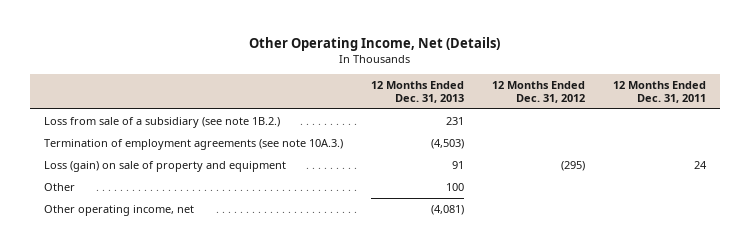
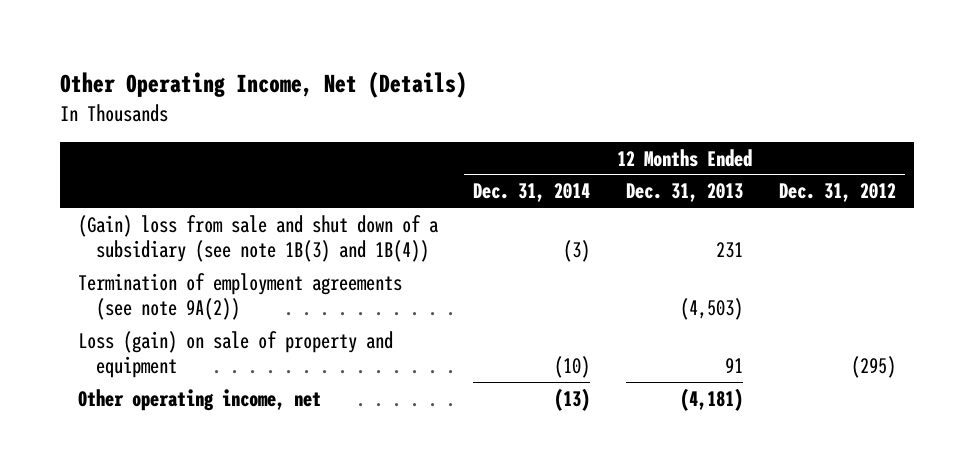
- | 12 Months Ended Dec. 31, 2013 | 12 Months Ended Dec. 31, 2012 | 12 Months Ended Dec. 31, 2011
+ | 12 Months Ended Dec. 31, 2014 | 12 Months Ended Dec. 31, 2013 | 12 Months Ended Dec. 31, 2012
- Loss from sale of a subsidiary (see note 1B.2.) | 231 | |
- Termination of employment agreements (see note 10A.3.) | (4,503) | |
+ (Gain) loss from sale and shut down of a subsidiary (see note 1B(3) and 1B(4)) | (3) | 231 |
+ Termination of employment agreements (see note 9A(2)) | | (4,503) |
- Other | 100 | |
- Other operating income, net | (4,081) | |
+ Other operating income, net | (13) | (4,181) |

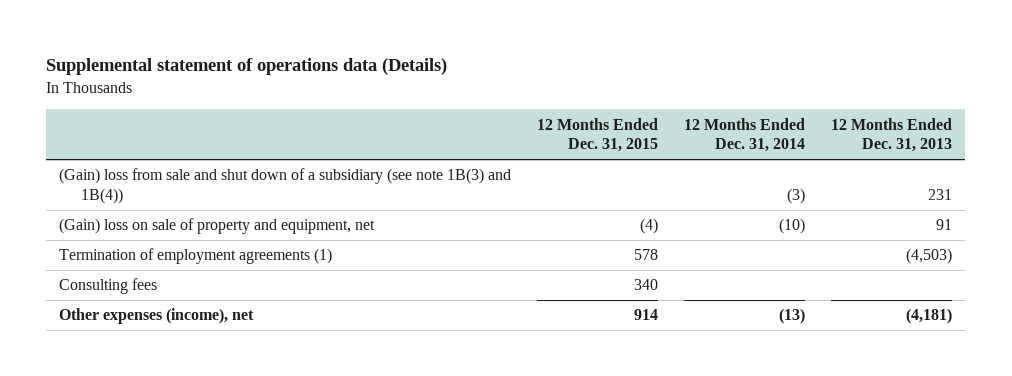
- Other Operating Income, Net (Details)
+ Supplemental statement of operations data (Details)
- | 12 Months Ended Dec. 31, 2014 | 12 Months Ended Dec. 31, 2013 | 12 Months Ended Dec. 31, 2012
+ | 12 Months Ended Dec. 31, 2015 | 12 Months Ended Dec. 31, 2014 | 12 Months Ended Dec. 31, 2013
- Termination of employment agreements (see note 9A(2)) | | (4,503) |
- Loss (gain) on sale of property and equipment | (10) | 91 | (295)
- Other operating income, net | (13) | (4,181) |
+ (Gain) loss on sale of property and equipment, net | (4) | (10) | 91
+ Termination of employment agreements (1) | 578 | | (4,503)
+ Consulting fees | 340 | |
+ Other expenses (income), net | 914 | (13) | (4,181)

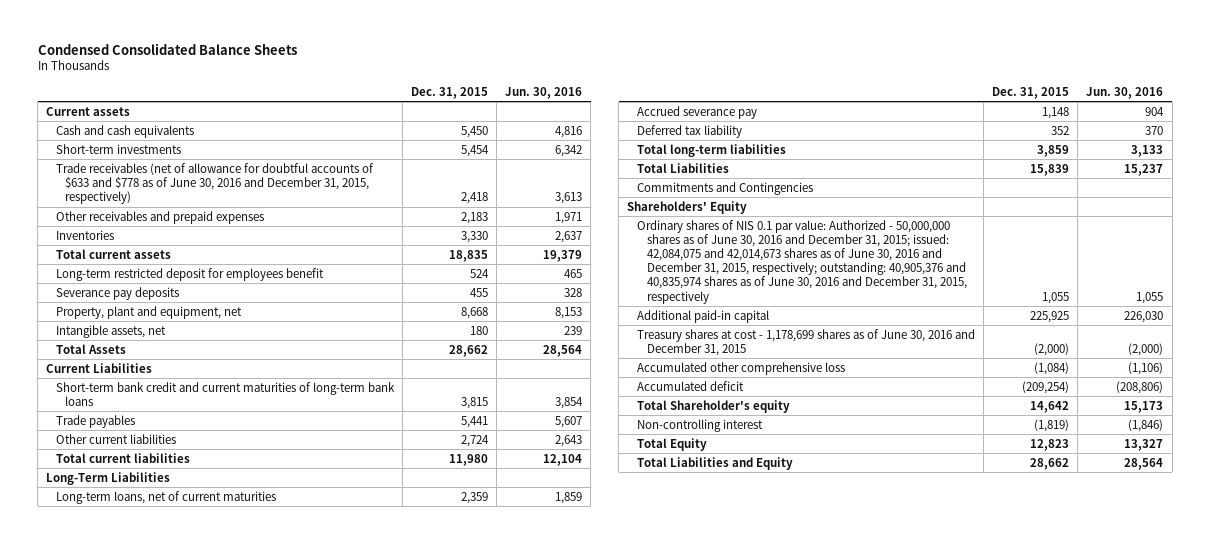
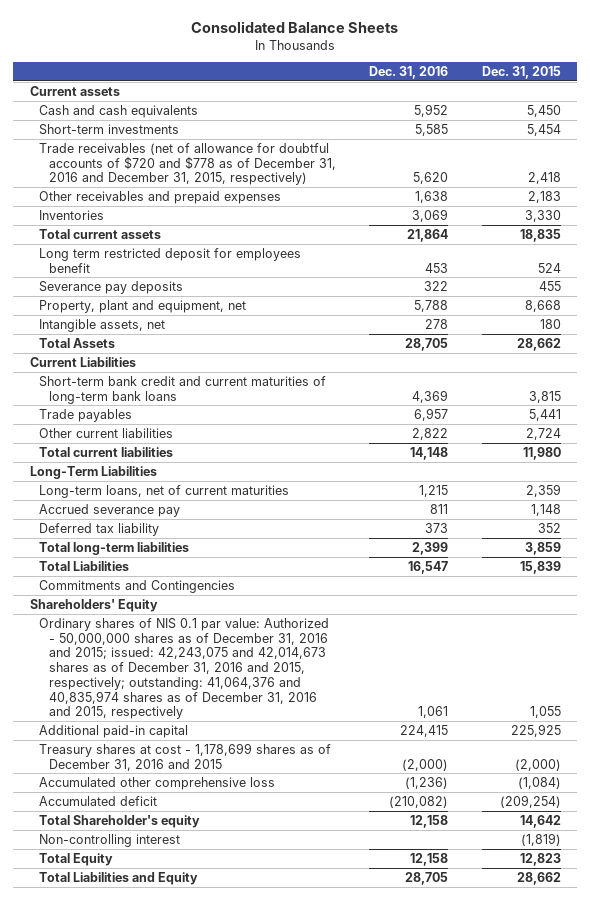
- Condensed Consolidated Balance Sheets
+ Consolidated Balance Sheets
- | Dec. 31, 2015 | Jun. 30, 2016
+ | Dec. 31, 2016 | Dec. 31, 2015
- Trade receivables (net of allowance for doubtful accounts of $633 and $778 as of June 30, 2016 and December 31, 2015, respectively) | 2,418 | 3,613
+ Trade receivables (net of allowance for doubtful accounts of $720 and $778 as of December 31, 2016 and December 31, 2015, respectively) | 5,620 | 2,418
- Long-term restricted deposit for employees benefit | 524 | 465
+ Long term restricted deposit for employees benefit | 453 | 524
- Ordinary shares of NIS 0.1 par value: Authorized - 50,000,000 shares as of June 30, 2016 and December 31, 2015; issued: 42,084,075 and 42,014,673 shares as of June 30, 2016 and December 31, 2015, respectively; outstanding: 40,905,376 and 40,835,974 shares as of June 30, 2016 and December 31, 2015, respectively | 1,055 | 1,055
+ Ordinary shares of NIS 0.1 par value: Authorized - 50,000,000 shares as of December 31, 2016 and 2015; issued: 42,243,075 and 42,014,673 shares as of December 31, 2016 and 2015, respectively; outstanding: 41,064,376 and 40,835,974 shares as of December 31, 2016 and 2015, respectively | 1,061 | 1,055
- Treasury shares at cost - 1,178,699 shares as of June 30, 2016 and December 31, 2015 | (2,000) | (2,000)
+ Treasury shares at cost - 1,178,699 shares as of December 31, 2016 and 2015 | (2,000) | (2,000)

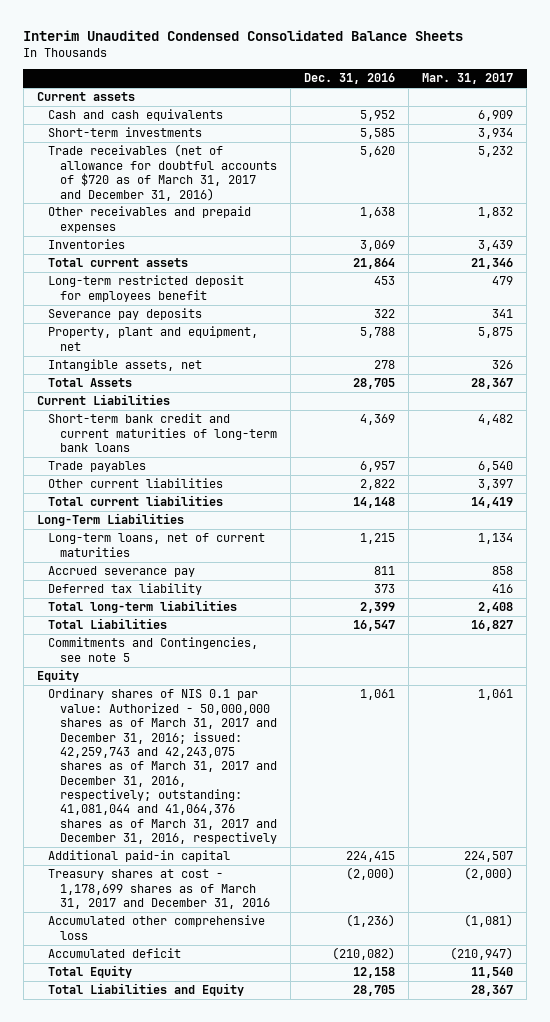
- Consolidated Balance Sheets
+ Interim Unaudited Condensed Consolidated Balance Sheets
- | Dec. 31, 2016 | Dec. 31, 2015
+ | Dec. 31, 2016 | Mar. 31, 2017
- Trade receivables (net of allowance for doubtful accounts of $720 and $778 as of December 31, 2016 and December 31, 2015, respectively) | 5,620 | 2,418
+ Trade receivables (net of allowance for doubtful accounts of $720 as of March 31, 2017 and December 31, 2016) | 5,620 | 5,232
- Long term restricted deposit for employees benefit | 453 | 524
+ Long-term restricted deposit for employees benefit | 453 | 479
- Commitments and Contingencies
- Shareholders' Equity
- Ordinary shares of NIS 0.1 par value: Authorized - 50,000,000 shares as of December 31, 2016 and 2015; issued: 42,243,075 and 42,014,673 shares as of December 31, 2016 and 2015, respectively; outstanding: 41,064,376 and 40,835,974 shares as of December 31, 2016 and 2015, respectively | 1,061 | 1,055
+ Commitments and Contingencies, see note 5
+ Equity
+ Ordinary shares of NIS 0.1 par value: Authorized - 50,000,000 shares as of March 31, 2017 and December 31, 2016; issued: 42,259,743 and 42,243,075 shares as of March 31, 2017 and December 31, 2016, respectively; outstanding: 41,081,044 and 41,064,376 shares as of March 31, 2017 and December 31, 2016, respectively | 1,061 | 1,061
- Treasury shares at cost - 1,178,699 shares as of December 31, 2016 and 2015 | (2,000) | (2,000)
+ Treasury shares at cost - 1,178,699 shares as of March 31, 2017 and December 31, 2016 | (2,000) | (2,000)
- Total Shareholder's equity | 12,158 | 14,642
- Non-controlling interest | | (1,819)

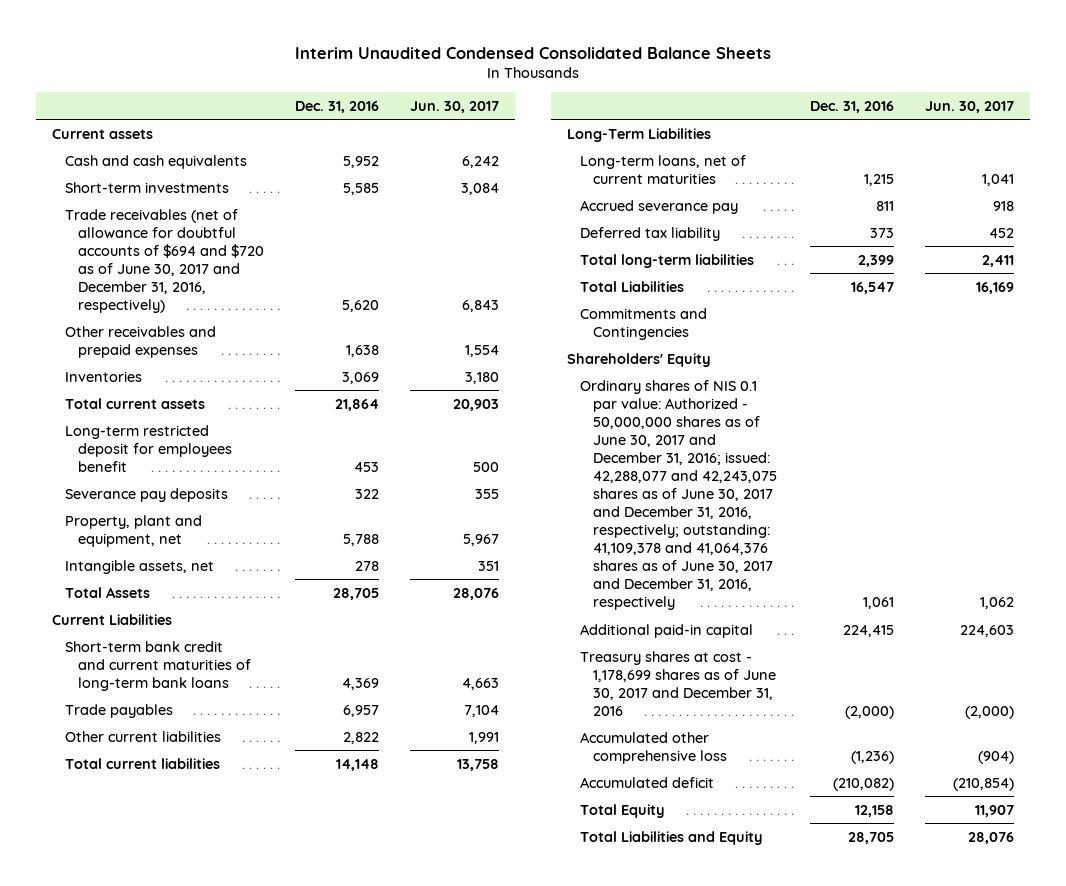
- | Dec. 31, 2016 | Mar. 31, 2017
+ | Dec. 31, 2016 | Jun. 30, 2017
- Trade receivables (net of allowance for doubtful accounts of $720 as of March 31, 2017 and December 31, 2016) | 5,620 | 5,232
+ Trade receivables (net of allowance for doubtful accounts of $694 and $720 as of June 30, 2017 and December 31, 2016, respectively) | 5,620 | 6,843
- Commitments and Contingencies, see note 5
- Equity
- Ordinary shares of NIS 0.1 par value: Authorized - 50,000,000 shares as of March 31, 2017 and December 31, 2016; issued: 42,259,743 and 42,243,075 shares as of March 31, 2017 and December 31, 2016, respectively; outstanding: 41,081,044 and 41,064,376 shares as of March 31, 2017 and December 31, 2016, respectively | 1,061 | 1,061
+ Commitments and Contingencies
+ Shareholders' Equity
+ Ordinary shares of NIS 0.1 par value: Authorized - 50,000,000 shares as of June 30, 2017 and December 31, 2016; issued: 42,288,077 and 42,243,075 shares as of June 30, 2017 and December 31, 2016, respectively; outstanding: 41,109,378 and 41,064,376 shares as of June 30, 2017 and December 31, 2016, respectively | 1,061 | 1,062
- Treasury shares at cost - 1,178,699 shares as of March 31, 2017 and December 31, 2016 | (2,000) | (2,000)
+ Treasury shares at cost - 1,178,699 shares as of June 30, 2017 and December 31, 2016 | (2,000) | (2,000)

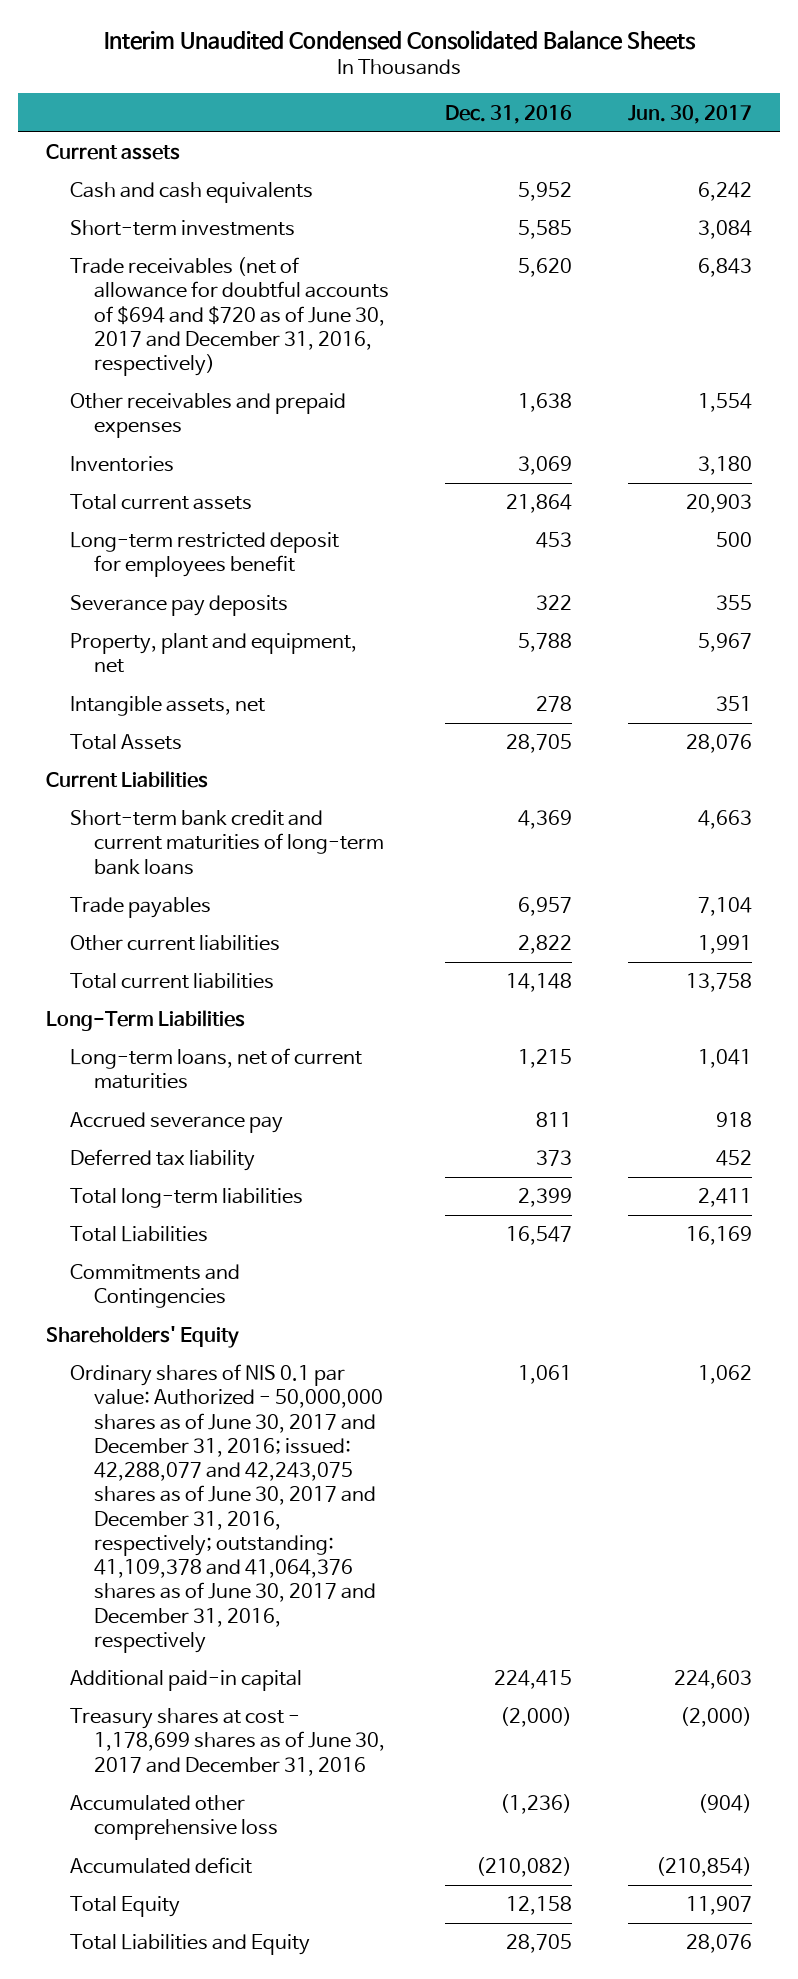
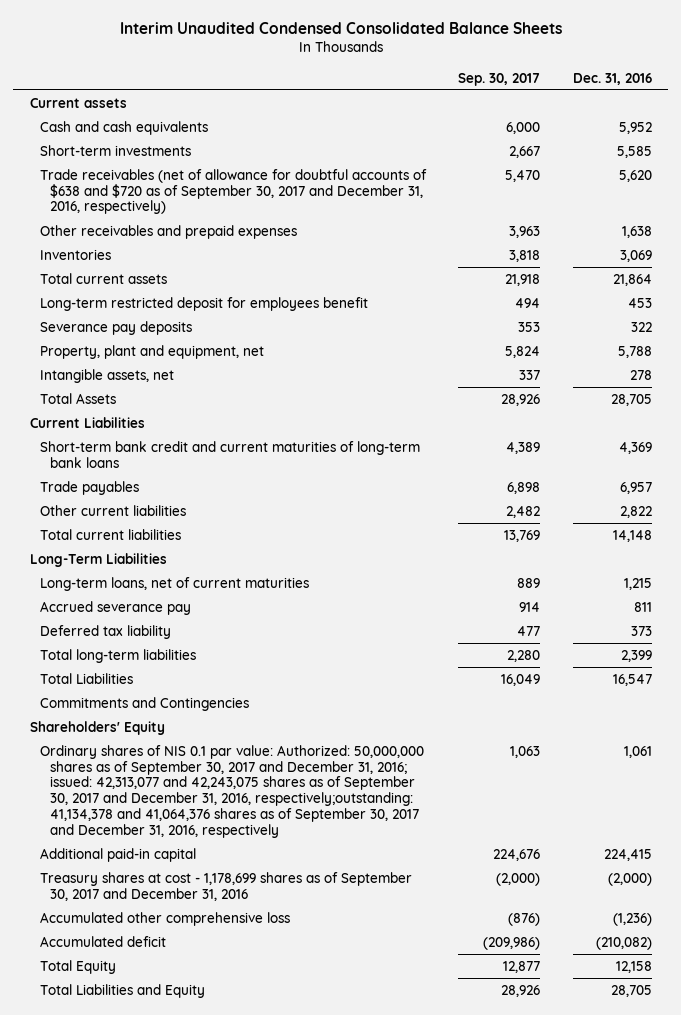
- | Dec. 31, 2016 | Jun. 30, 2017
+ | Sep. 30, 2017 | Dec. 31, 2016
- Trade receivables (net of allowance for doubtful accounts of $694 and $720 as of June 30, 2017 and December 31, 2016, respectively) | 5,620 | 6,843
+ Trade receivables (net of allowance for doubtful accounts of $638 and $720 as of September 30, 2017 and December 31, 2016, respectively) | 5,470 | 5,620
- Ordinary shares of NIS 0.1 par value: Authorized - 50,000,000 shares as of June 30, 2017 and December 31, 2016; issued: 42,288,077 and 42,243,075 shares as of June 30, 2017 and December 31, 2016, respectively; outstanding: 41,109,378 and 41,064,376 shares as of June 30, 2017 and December 31, 2016, respectively | 1,061 | 1,062
+ Ordinary shares of NIS 0.1 par value: Authorized: 50,000,000 shares as of September 30, 2017 and December 31, 2016; issued: 42,313,077 and 42,243,075 shares as of September 30, 2017 and December 31, 2016, respectively;outstanding: 41,134,378 and 41,064,376 shares as of September 30, 2017 and December 31, 2016, respectively | 1,063 | 1,061
- Treasury shares at cost - 1,178,699 shares as of June 30, 2017 and December 31, 2016 | (2,000) | (2,000)
+ Treasury shares at cost - 1,178,699 shares as of September 30, 2017 and December 31, 2016 | (2,000) | (2,000)

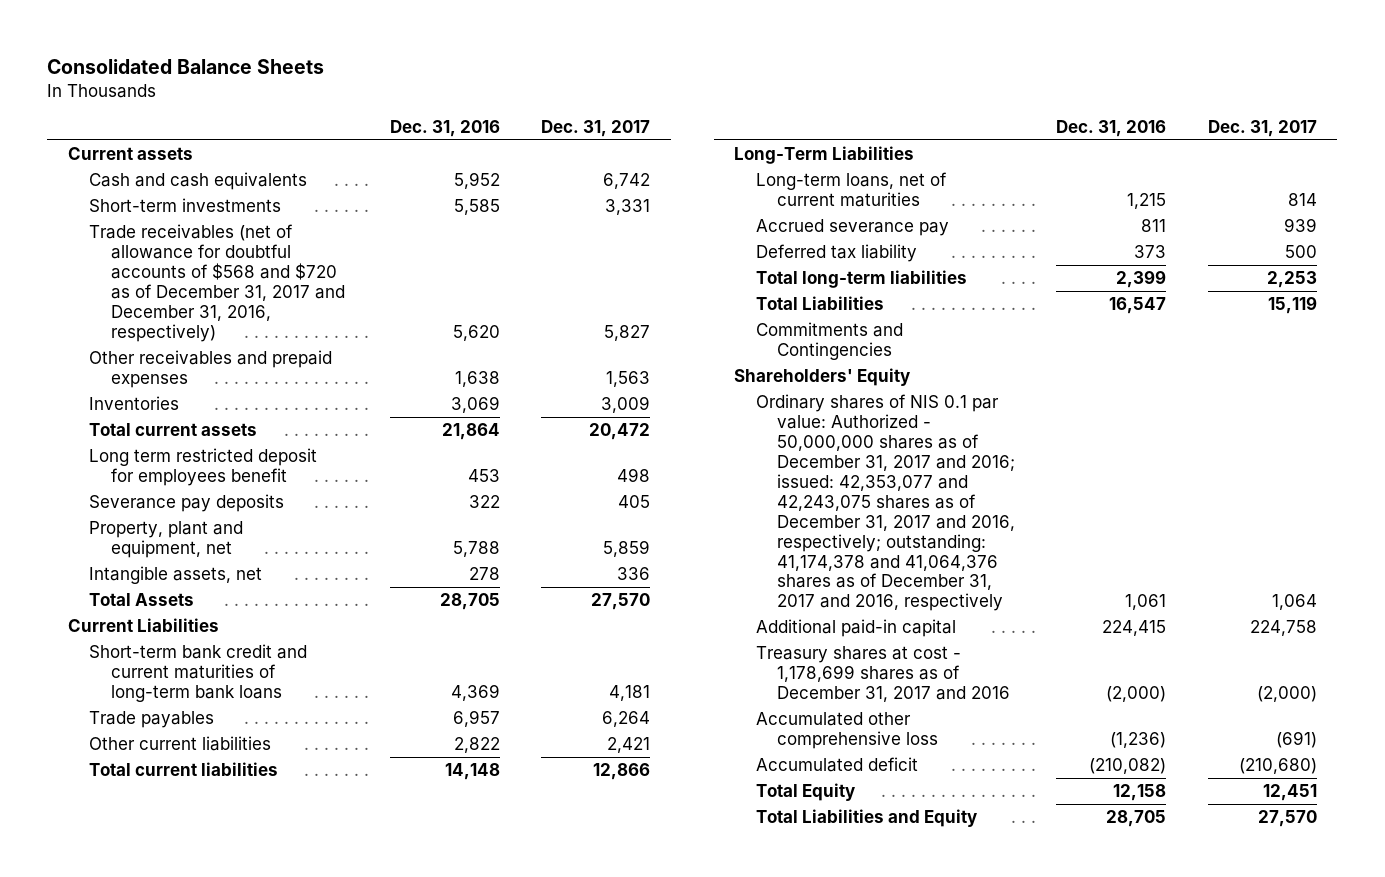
- Interim Unaudited Condensed Consolidated Balance Sheets
+ Consolidated Balance Sheets
- | Sep. 30, 2017 | Dec. 31, 2016
+ | Dec. 31, 2016 | Dec. 31, 2017
- Trade receivables (net of allowance for doubtful accounts of $638 and $720 as of September 30, 2017 and December 31, 2016, respectively) | 5,470 | 5,620
+ Trade receivables (net of allowance for doubtful accounts of $568 and $720 as of December 31, 2017 and December 31, 2016, respectively) | 5,620 | 5,827
- Long-term restricted deposit for employees benefit | 494 | 453
+ Long term restricted deposit for employees benefit | 453 | 498
- Ordinary shares of NIS 0.1 par value: Authorized: 50,000,000 shares as of September 30, 2017 and December 31, 2016; issued: 42,313,077 and 42,243,075 shares as of September 30, 2017 and December 31, 2016, respectively;outstanding: 41,134,378 and 41,064,376 shares as of September 30, 2017 and December 31, 2016, respectively | 1,063 | 1,061
+ Ordinary shares of NIS 0.1 par value: Authorized - 50,000,000 shares as of December 31, 2017 and 2016; issued: 42,353,077 and 42,243,075 shares as of December 31, 2017 and 2016, respectively; outstanding: 41,174,378 and 41,064,376 shares as of December 31, 2017 and 2016, respectively | 1,061 | 1,064
- Treasury shares at cost - 1,178,699 shares as of September 30, 2017 and December 31, 2016 | (2,000) | (2,000)
+ Treasury shares at cost - 1,178,699 shares as of December 31, 2017 and 2016 | (2,000) | (2,000)

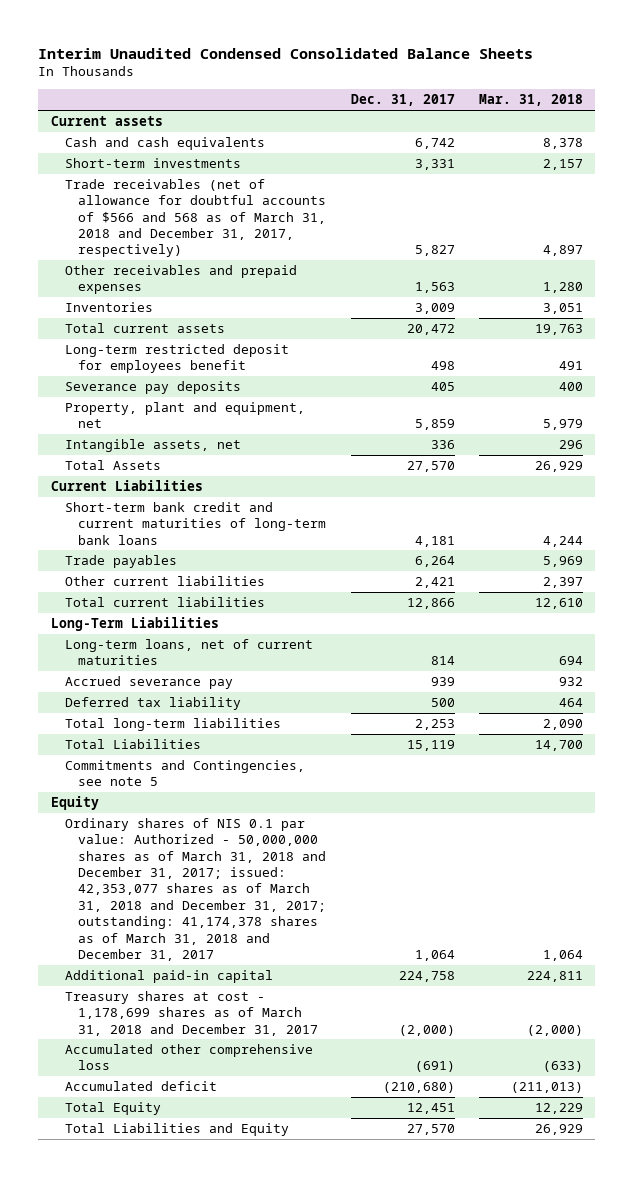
- Consolidated Balance Sheets
+ Interim Unaudited Condensed Consolidated Balance Sheets
- | Dec. 31, 2016 | Dec. 31, 2017
+ | Dec. 31, 2017 | Mar. 31, 2018
- Trade receivables (net of allowance for doubtful accounts of $568 and $720 as of December 31, 2017 and December 31, 2016, respectively) | 5,620 | 5,827
+ Trade receivables (net of allowance for doubtful accounts of $566 and 568 as of March 31, 2018 and December 31, 2017, respectively) | 5,827 | 4,897
- Long term restricted deposit for employees benefit | 453 | 498
+ Long-term restricted deposit for employees benefit | 498 | 491
- Commitments and Contingencies
- Shareholders' Equity
- Ordinary shares of NIS 0.1 par value: Authorized - 50,000,000 shares as of December 31, 2017 and 2016; issued: 42,353,077 and 42,243,075 shares as of December 31, 2017 and 2016, respectively; outstanding: 41,174,378 and 41,064,376 shares as of December 31, 2017 and 2016, respectively | 1,061 | 1,064
+ Commitments and Contingencies, see note 5
+ Equity
+ Ordinary shares of NIS 0.1 par value: Authorized - 50,000,000 shares as of March 31, 2018 and December 31, 2017; issued: 42,353,077 shares as of March 31, 2018 and December 31, 2017; outstanding: 41,174,378 shares as of March 31, 2018 and December 31, 2017 | 1,064 | 1,064
- Treasury shares at cost - 1,178,699 shares as of December 31, 2017 and 2016 | (2,000) | (2,000)
+ Treasury shares at cost - 1,178,699 shares as of March 31, 2018 and December 31, 2017 | (2,000) | (2,000)

